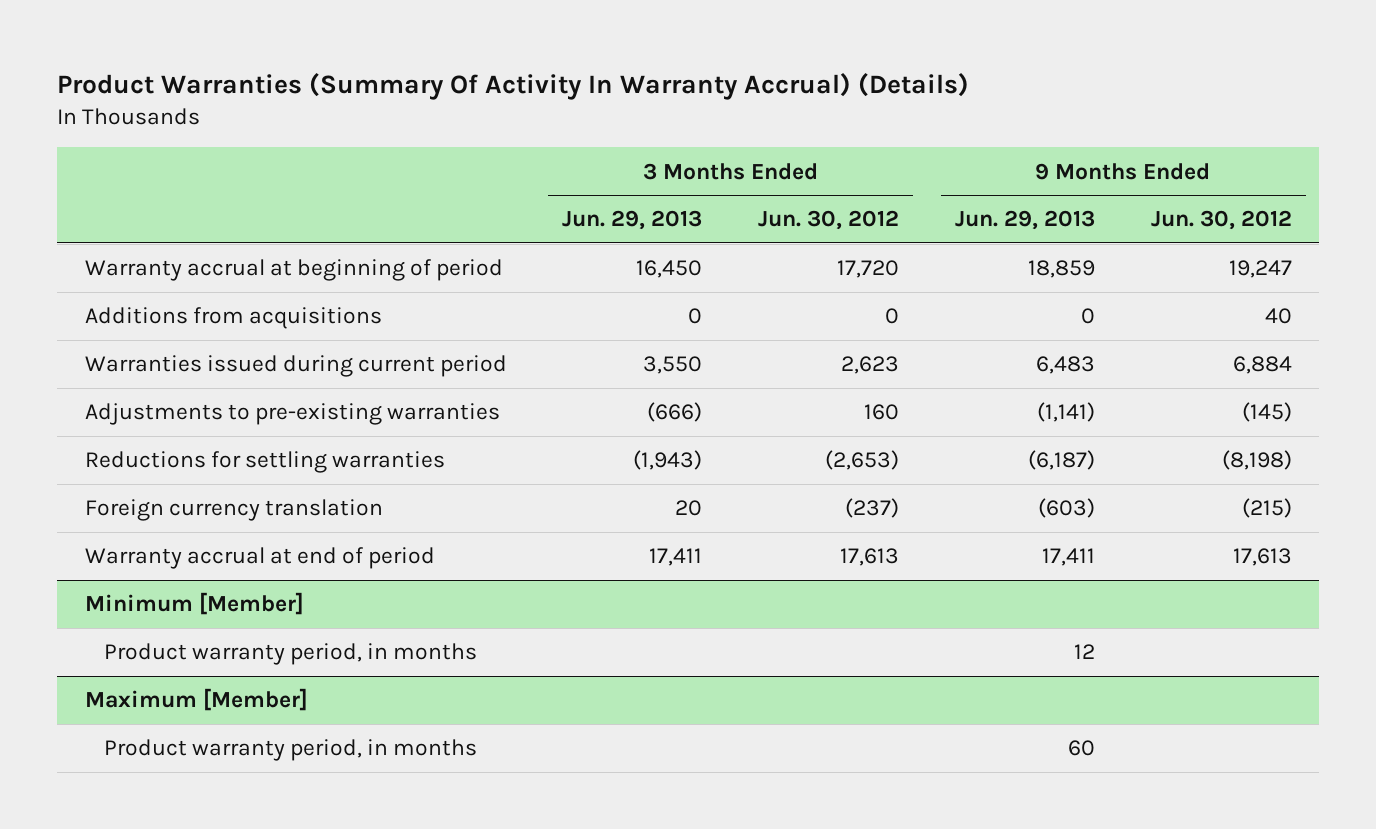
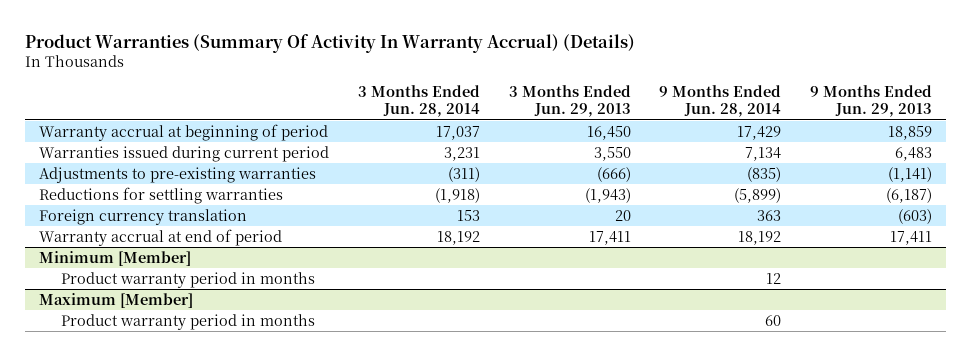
- | 3 Months Ended Jun. 29, 2013 | 3 Months Ended Jun. 30, 2012 | 9 Months Ended Jun. 29, 2013 | 9 Months Ended Jun. 30, 2012
+ | 3 Months Ended Jun. 28, 2014 | 3 Months Ended Jun. 29, 2013 | 9 Months Ended Jun. 28, 2014 | 9 Months Ended Jun. 29, 2013
- Additions from acquisitions | 0 | 0 | 0 | 40
@ Minimum [Member]
- Product warranty period, in months | | | 12 |
+ Product warranty period in months | | | 12 |
@ Maximum [Member]
- Product warranty period, in months | | | 60 |
+ Product warranty period in months | | | 60 |

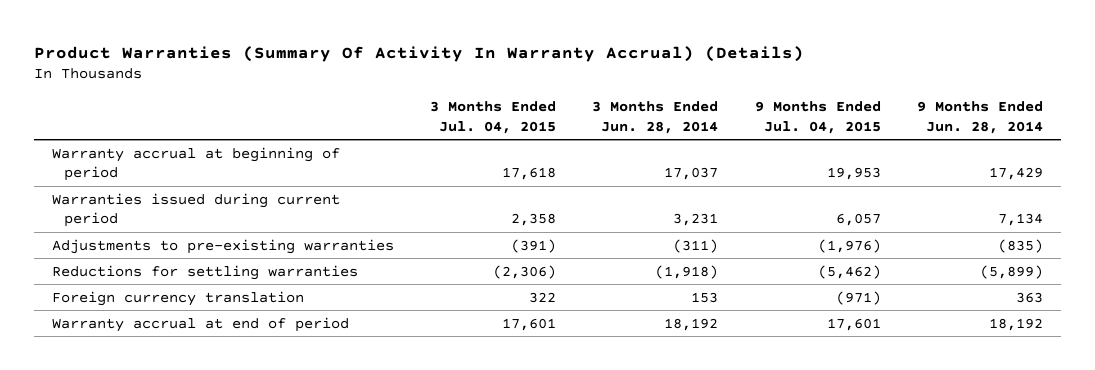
- | 3 Months Ended Jun. 28, 2014 | 3 Months Ended Jun. 29, 2013 | 9 Months Ended Jun. 28, 2014 | 9 Months Ended Jun. 29, 2013
+ | 3 Months Ended Jul. 04, 2015 | 3 Months Ended Jun. 28, 2014 | 9 Months Ended Jul. 04, 2015 | 9 Months Ended Jun. 28, 2014
- Minimum [Member]
- Product warranty period in months | | | 12 |
- Maximum [Member]
- Product warranty period in months | | | 60 |

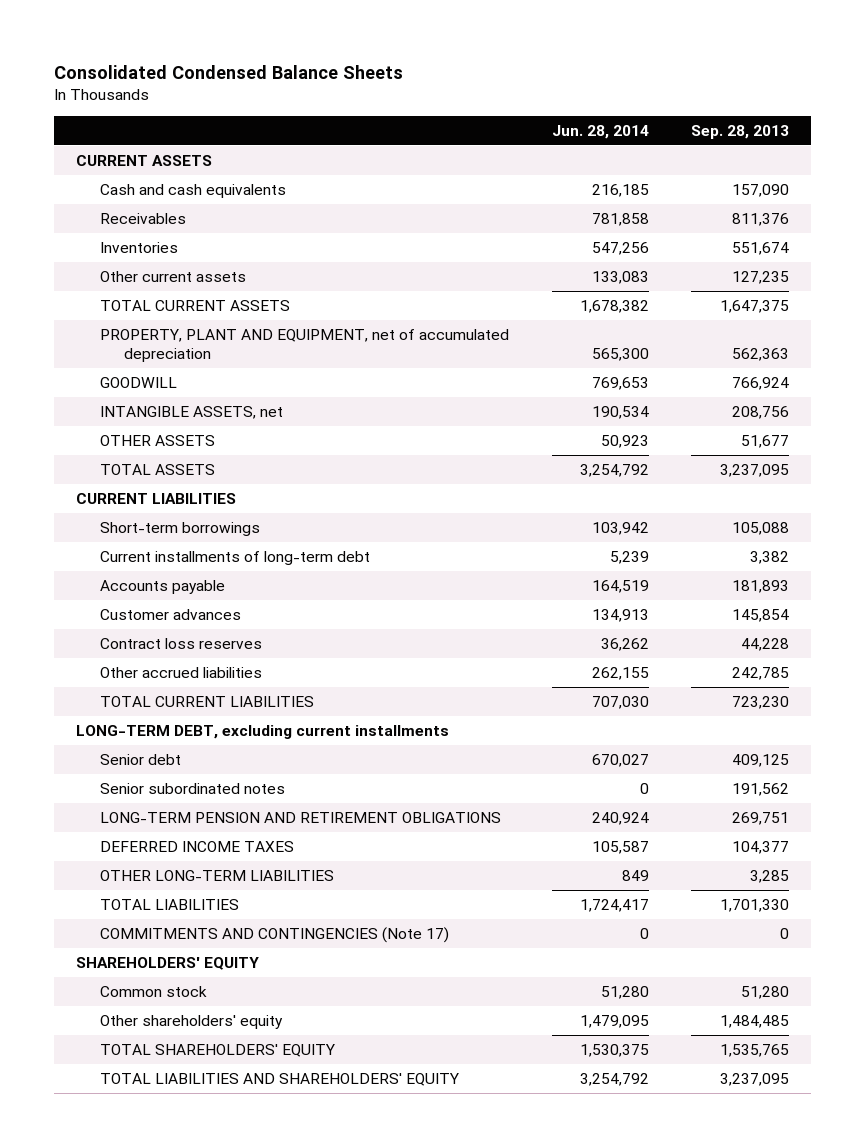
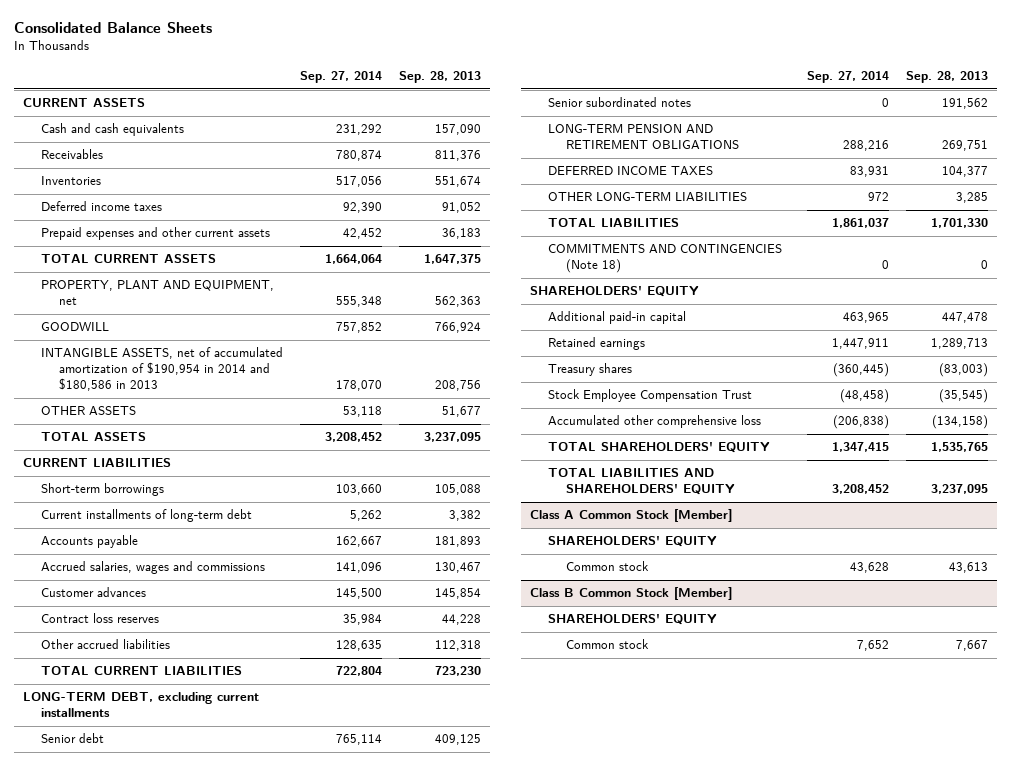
- Consolidated Condensed Balance Sheets
+ Consolidated Balance Sheets
- | Jun. 28, 2014 | Sep. 28, 2013
+ | Sep. 27, 2014 | Sep. 28, 2013
- Other current assets | 133,083 | 127,235
+ Deferred income taxes | 92,390 | 91,052
+ Prepaid expenses and other current assets | 42,452 | 36,183
- PROPERTY, PLANT AND EQUIPMENT, net of accumulated depreciation | 565,300 | 562,363
+ PROPERTY, PLANT AND EQUIPMENT, net | 555,348 | 562,363
- INTANGIBLE ASSETS, net | 190,534 | 208,756
+ INTANGIBLE ASSETS, net of accumulated amortization of $190,954 in 2014 and $180,586 in 2013 | 178,070 | 208,756
+ Accrued salaries, wages and commissions | 141,096 | 130,467
- Other accrued liabilities | 262,155 | 242,785
+ Other accrued liabilities | 128,635 | 112,318
- COMMITMENTS AND CONTINGENCIES (Note 17) | 0 | 0
+ COMMITMENTS AND CONTINGENCIES (Note 18) | 0 | 0
- Common stock | 51,280 | 51,280
- Other shareholders' equity | 1,479,095 | 1,484,485
+ Additional paid-in capital | 463,965 | 447,478
+ Retained earnings | 1,447,911 | 1,289,713
+ Treasury shares | (360,445) | (83,003)
+ Stock Employee Compensation Trust | (48,458) | (35,545)
+ Accumulated other comprehensive loss | (206,838) | (134,158)
+ Class A Common Stock [Member]
+ SHAREHOLDERS' EQUITY
+ Common stock | 43,628 | 43,613
+ Class B Common Stock [Member]
+ SHAREHOLDERS' EQUITY
+ Common stock | 7,652 | 7,667

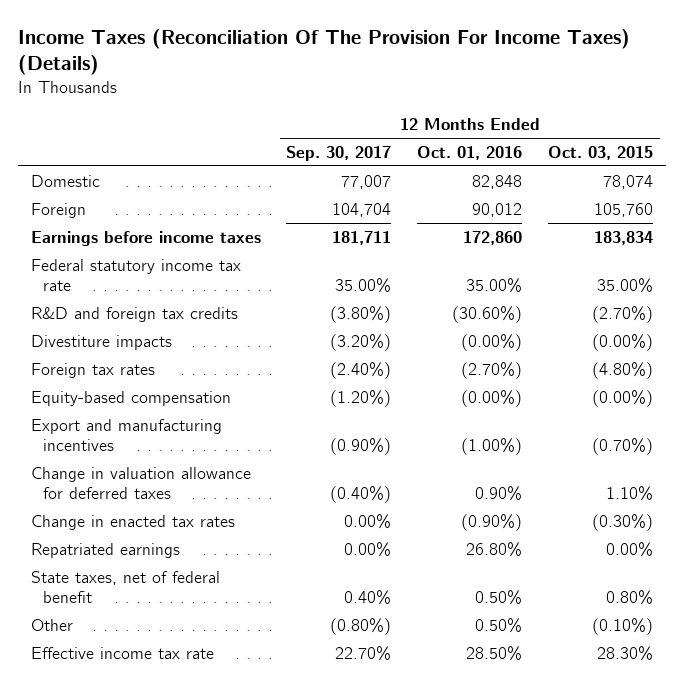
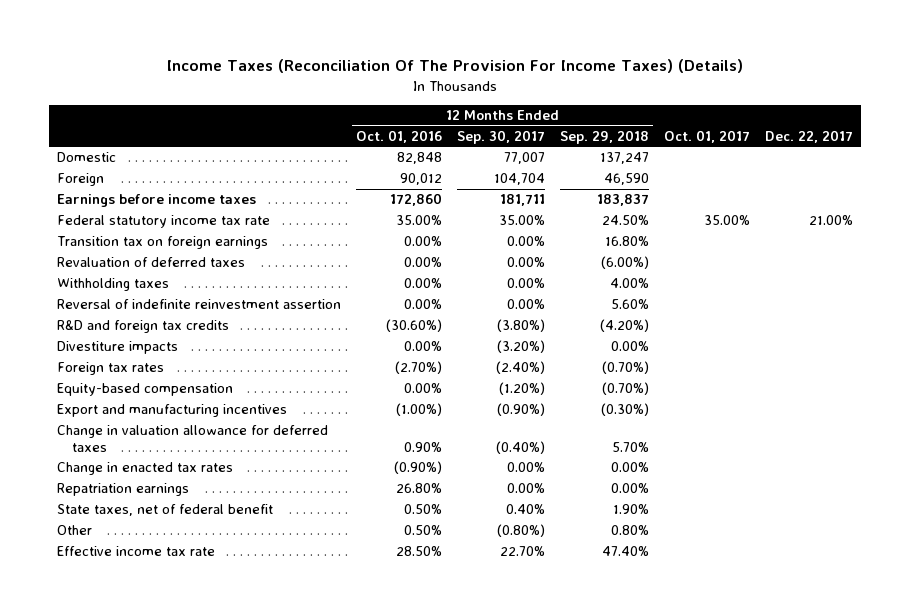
- | 12 Months Ended Sep. 30, 2017 | 12 Months Ended Oct. 01, 2016 | 12 Months Ended Oct. 03, 2015
+ | 12 Months Ended Oct. 01, 2016 | 12 Months Ended Sep. 30, 2017 | 12 Months Ended Sep. 29, 2018 | Oct. 01, 2017 | Dec. 22, 2017
+ Transition tax on foreign earnings | 0.00% | 0.00% | 16.80% | |
+ Revaluation of deferred taxes | 0.00% | 0.00% | (6.00%) | |
+ Withholding taxes | 0.00% | 0.00% | 4.00% | |
+ Reversal of indefinite reinvestment assertion | 0.00% | 0.00% | 5.60% | |
- Divestiture impacts | (3.20%) | (0.00%) | (0.00%)
+ Divestiture impacts | 0.00% | (3.20%) | 0.00% | |
- Equity-based compensation | (1.20%) | (0.00%) | (0.00%)
+ Equity-based compensation | 0.00% | (1.20%) | (0.70%) | |
- Repatriated earnings | 0.00% | 26.80% | 0.00%
+ Repatriation earnings | 26.80% | 0.00% | 0.00% | |

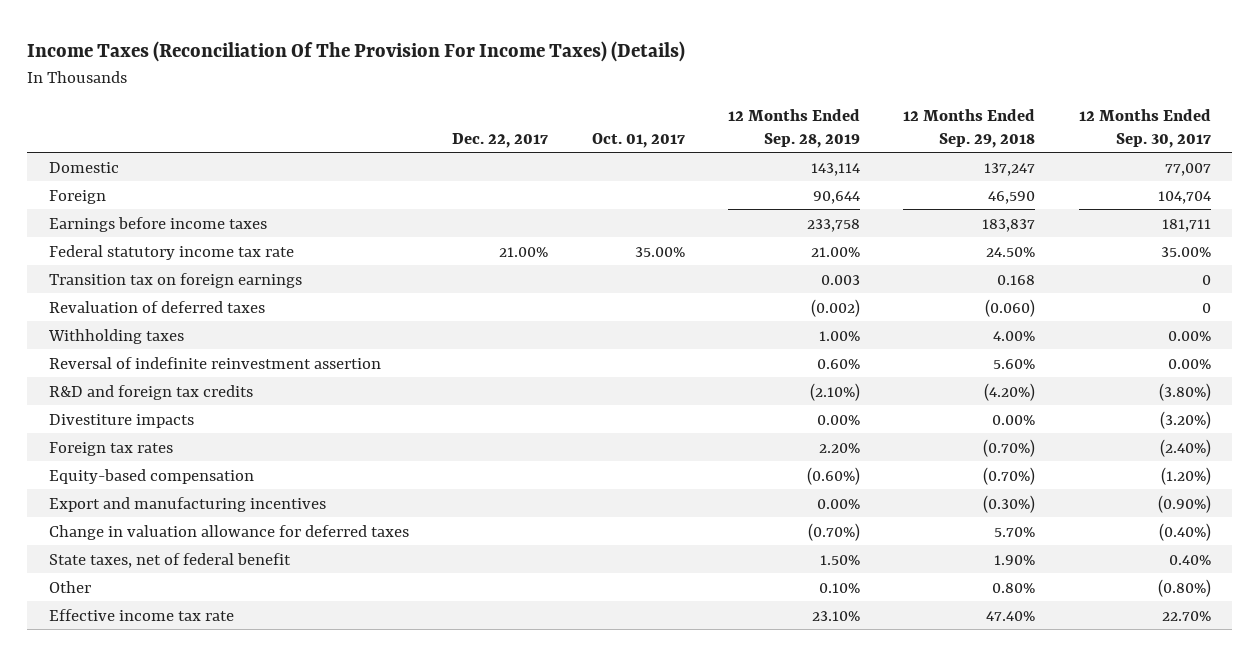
- | 12 Months Ended Oct. 01, 2016 | 12 Months Ended Sep. 30, 2017 | 12 Months Ended Sep. 29, 2018 | Oct. 01, 2017 | Dec. 22, 2017
+ | Dec. 22, 2017 | Oct. 01, 2017 | 12 Months Ended Sep. 28, 2019 | 12 Months Ended Sep. 29, 2018 | 12 Months Ended Sep. 30, 2017
- Transition tax on foreign earnings | 0.00% | 0.00% | 16.80% | |
- Revaluation of deferred taxes | 0.00% | 0.00% | (6.00%) | |
+ Transition tax on foreign earnings | | | 0.003 | 0.168 | 0
+ Revaluation of deferred taxes | | | (0.002) | (0.060) | 0
- Change in enacted tax rates | (0.90%) | 0.00% | 0.00% | |
- Repatriation earnings | 26.80% | 0.00% | 0.00% | |

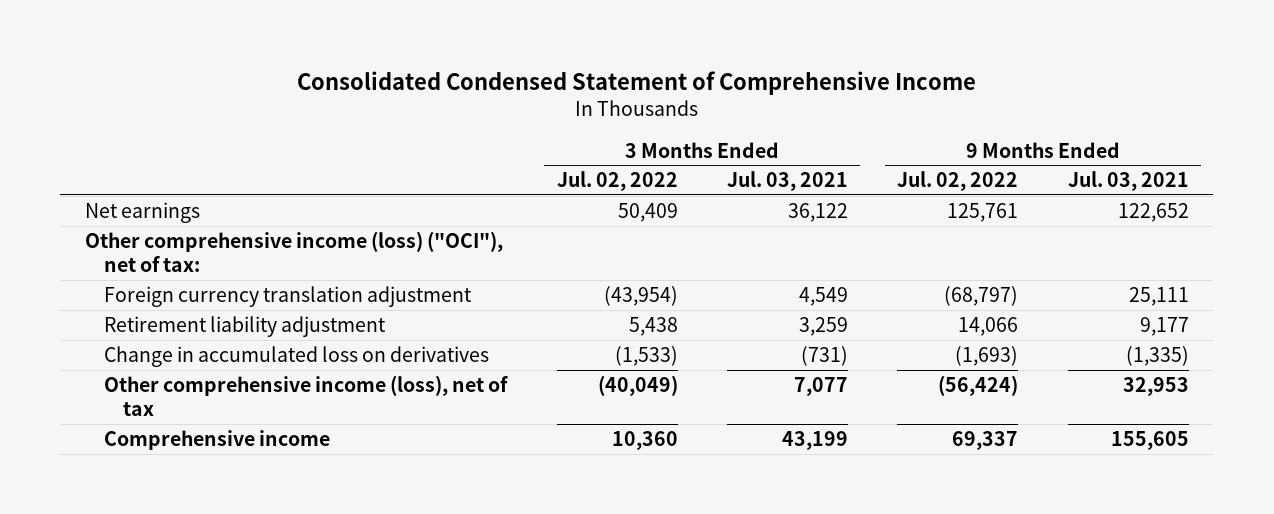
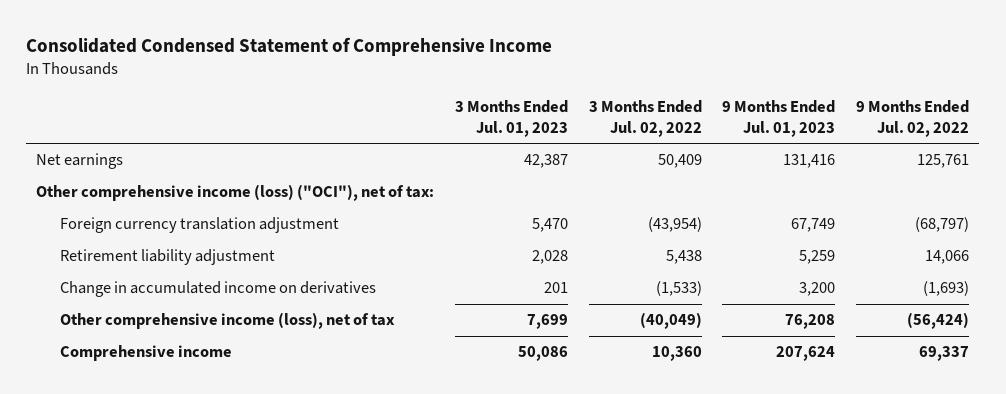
- | 3 Months Ended Jul. 02, 2022 | 3 Months Ended Jul. 03, 2021 | 9 Months Ended Jul. 02, 2022 | 9 Months Ended Jul. 03, 2021
+ | 3 Months Ended Jul. 01, 2023 | 3 Months Ended Jul. 02, 2022 | 9 Months Ended Jul. 01, 2023 | 9 Months Ended Jul. 02, 2022
- Change in accumulated loss on derivatives | (1,533) | (731) | (1,693) | (1,335)
+ Change in accumulated income on derivatives | 201 | (1,533) | 3,200 | (1,693)

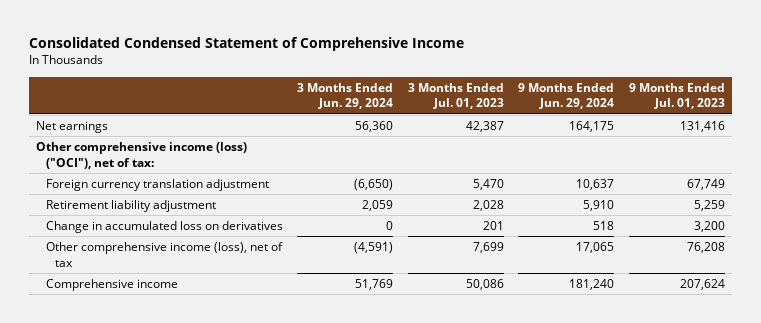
- | 3 Months Ended Jul. 01, 2023 | 3 Months Ended Jul. 02, 2022 | 9 Months Ended Jul. 01, 2023 | 9 Months Ended Jul. 02, 2022
+ | 3 Months Ended Jun. 29, 2024 | 3 Months Ended Jul. 01, 2023 | 9 Months Ended Jun. 29, 2024 | 9 Months Ended Jul. 01, 2023
- Change in accumulated income on derivatives | 201 | (1,533) | 3,200 | (1,693)
+ Change in accumulated loss on derivatives | 0 | 201 | 518 | 3,200

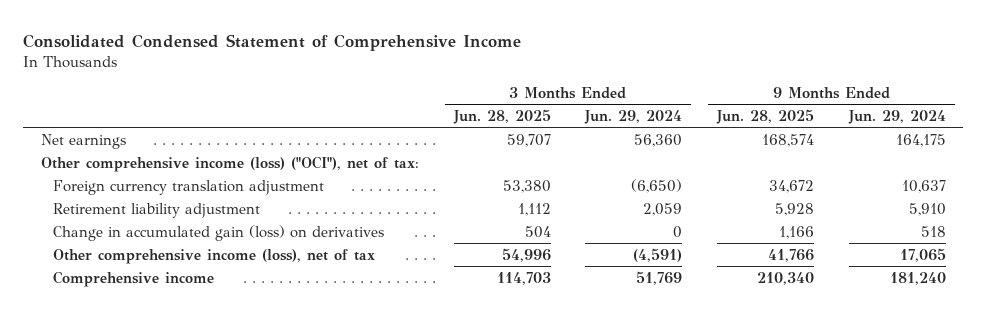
- | 3 Months Ended Jun. 29, 2024 | 3 Months Ended Jul. 01, 2023 | 9 Months Ended Jun. 29, 2024 | 9 Months Ended Jul. 01, 2023
+ | 3 Months Ended Jun. 28, 2025 | 3 Months Ended Jun. 29, 2024 | 9 Months Ended Jun. 28, 2025 | 9 Months Ended Jun. 29, 2024
- Change in accumulated loss on derivatives | 0 | 201 | 518 | 3,200
+ Change in accumulated gain (loss) on derivatives | 504 | 0 | 1,166 | 518

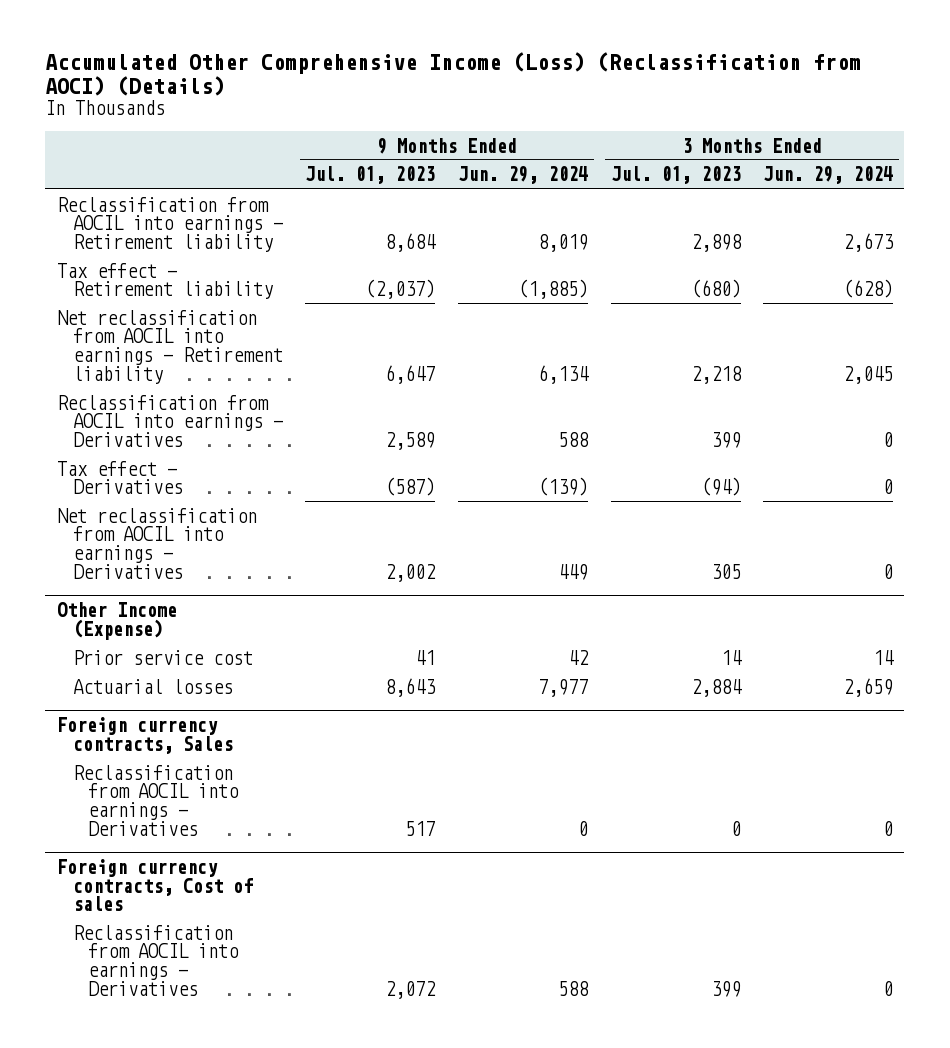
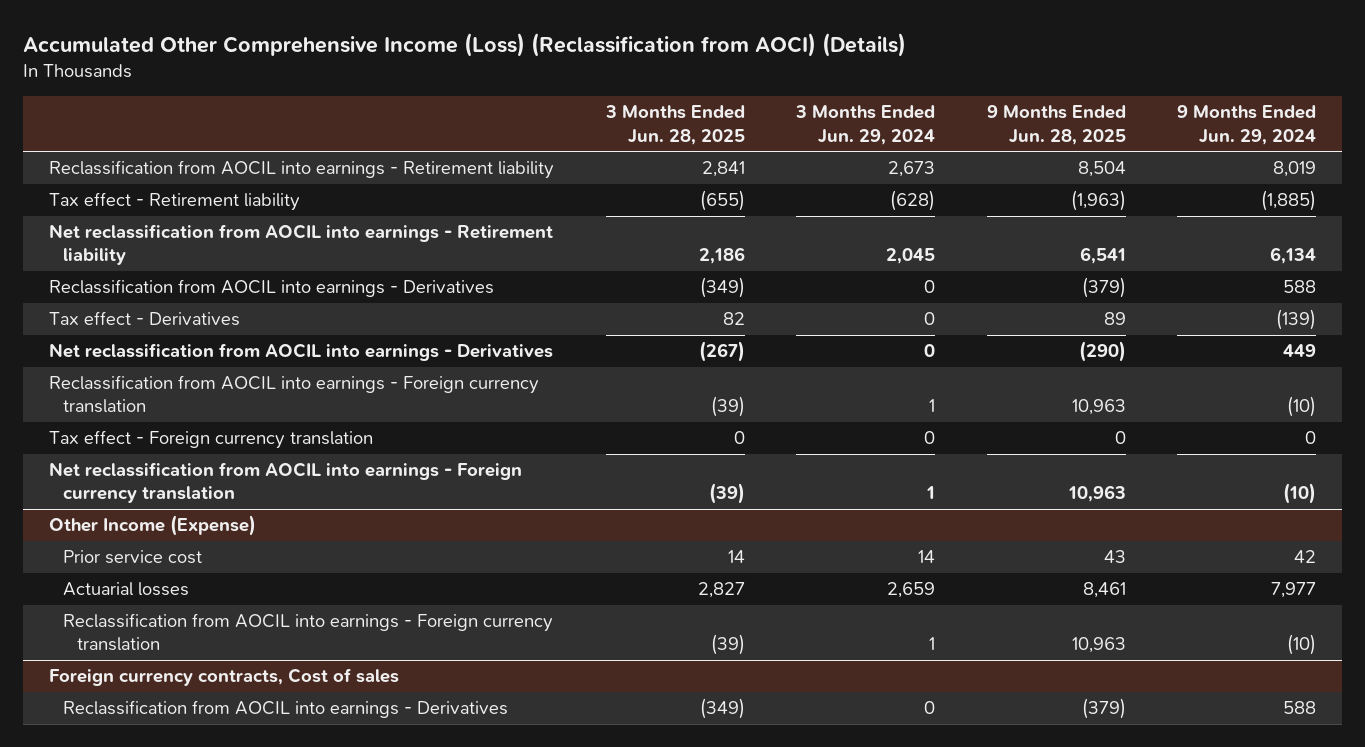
- | 9 Months Ended Jul. 01, 2023 | 9 Months Ended Jun. 29, 2024 | 3 Months Ended Jul. 01, 2023 | 3 Months Ended Jun. 29, 2024
+ | 3 Months Ended Jun. 28, 2025 | 3 Months Ended Jun. 29, 2024 | 9 Months Ended Jun. 28, 2025 | 9 Months Ended Jun. 29, 2024
+ Reclassification from AOCIL into earnings - Foreign currency translation | (39) | 1 | 10,963 | (10)
+ Tax effect - Foreign currency translation | 0 | 0 | 0 | 0
+ Net reclassification from AOCIL into earnings - Foreign currency translation | (39) | 1 | 10,963 | (10)
- Foreign currency contracts, Sales
- Reclassification from AOCIL into earnings - Derivatives | 517 | 0 | 0 | 0
@ Other Income (Expense)
+ Reclassification from AOCIL into earnings - Foreign currency translation | (39) | 1 | 10,963 | (10)

